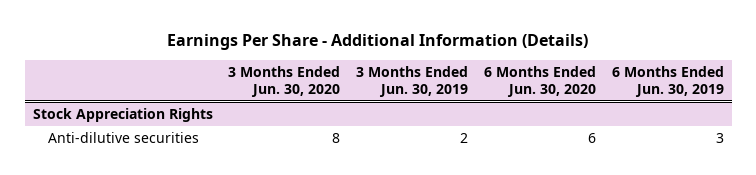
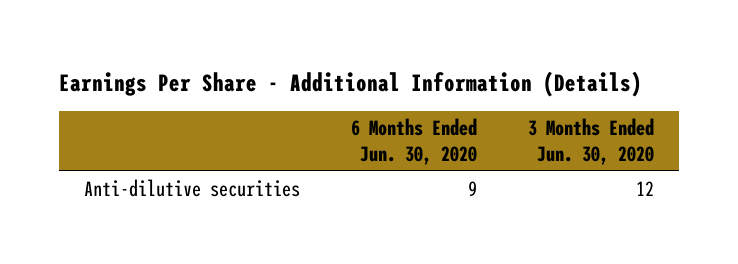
- | 3 Months Ended Jun. 30, 2020 | 3 Months Ended Jun. 30, 2019 | 6 Months Ended Jun. 30, 2020 | 6 Months Ended Jun. 30, 2019
+ | 6 Months Ended Jun. 30, 2020 | 3 Months Ended Jun. 30, 2020
- Stock Appreciation Rights
- Anti-dilutive securities | 8 | 2 | 6 | 3
+ Anti-dilutive securities | 9 | 12

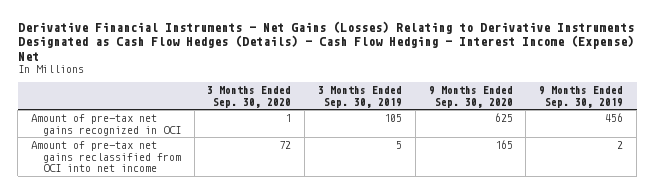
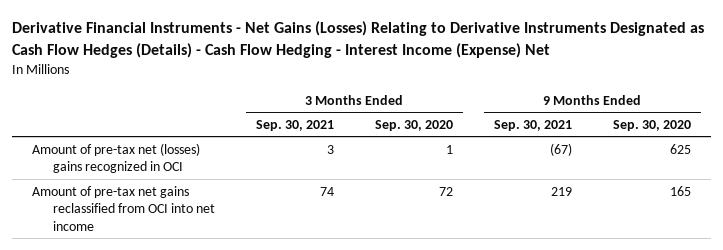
- | 3 Months Ended Sep. 30, 2020 | 3 Months Ended Sep. 30, 2019 | 9 Months Ended Sep. 30, 2020 | 9 Months Ended Sep. 30, 2019
+ | 3 Months Ended Sep. 30, 2021 | 3 Months Ended Sep. 30, 2020 | 9 Months Ended Sep. 30, 2021 | 9 Months Ended Sep. 30, 2020
- Amount of pre-tax net gains recognized in OCI | 1 | 105 | 625 | 456
+ Amount of pre-tax net (losses) gains recognized in OCI | 3 | 1 | (67) | 625

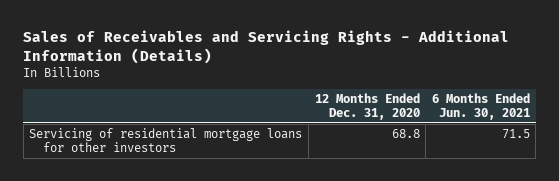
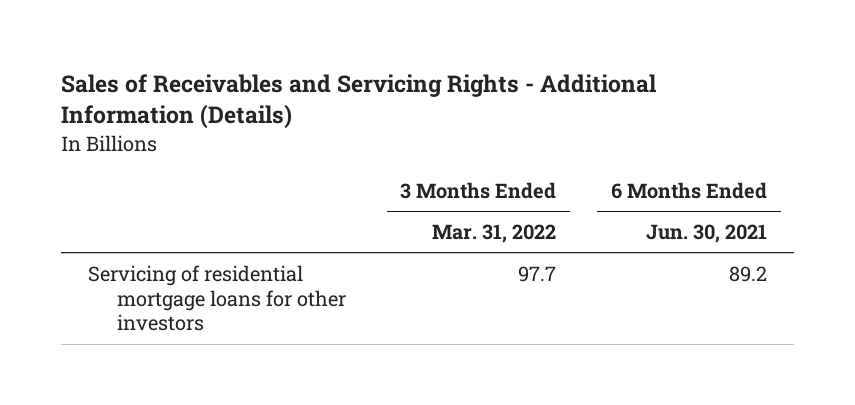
- | 12 Months Ended Dec. 31, 2020 | 6 Months Ended Jun. 30, 2021
+ | 3 Months Ended Mar. 31, 2022 | 6 Months Ended Jun. 30, 2021
- Servicing of residential mortgage loans for other investors | 68.8 | 71.5
+ Servicing of residential mortgage loans for other investors | 97.7 | 89.2

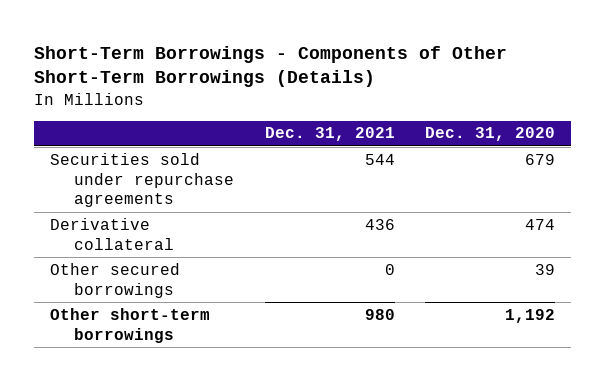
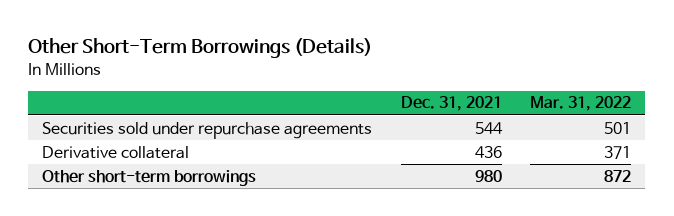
- Short-Term Borrowings - Components of Other Short-Term Borrowings (Details)
+ Other Short-Term Borrowings (Details)
- | Dec. 31, 2021 | Dec. 31, 2020
+ | Dec. 31, 2021 | Mar. 31, 2022
- Other secured borrowings | 0 | 39

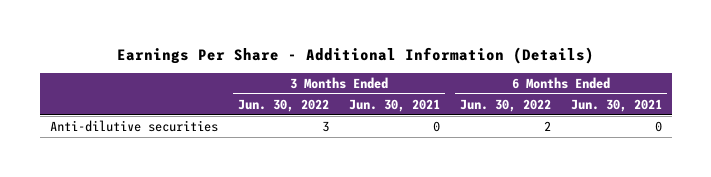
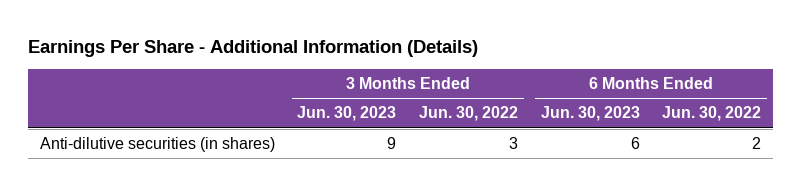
- | 3 Months Ended Jun. 30, 2022 | 3 Months Ended Jun. 30, 2021 | 6 Months Ended Jun. 30, 2022 | 6 Months Ended Jun. 30, 2021
+ | 3 Months Ended Jun. 30, 2023 | 3 Months Ended Jun. 30, 2022 | 6 Months Ended Jun. 30, 2023 | 6 Months Ended Jun. 30, 2022
- Anti-dilutive securities | 3 | 0 | 2 | 0
+ Anti-dilutive securities (in shares) | 9 | 3 | 6 | 2

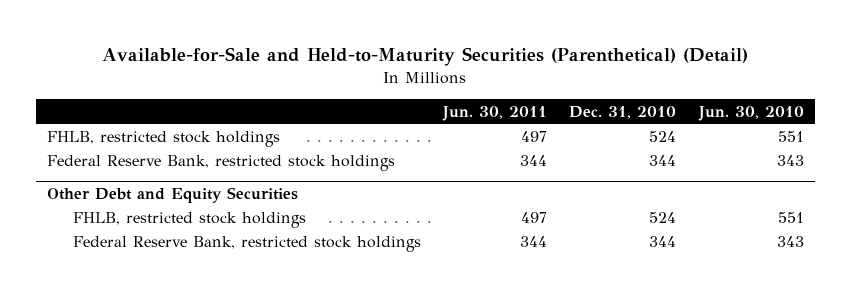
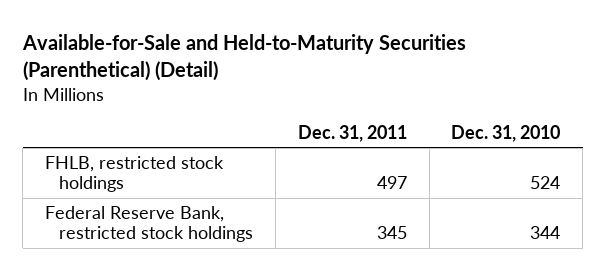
- | Jun. 30, 2011 | Dec. 31, 2010 | Jun. 30, 2010
+ | Dec. 31, 2011 | Dec. 31, 2010
- Other Debt and Equity Securities
- FHLB, restricted stock holdings | 497 | 524 | 551
- Federal Reserve Bank, restricted stock holdings | 344 | 344 | 343

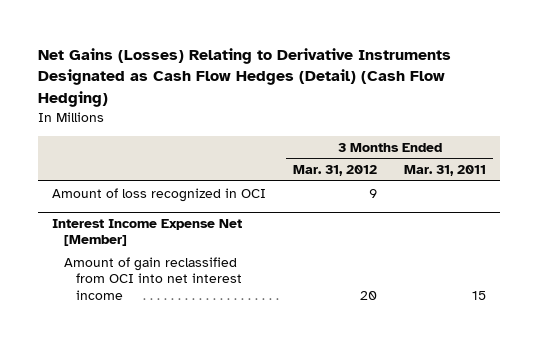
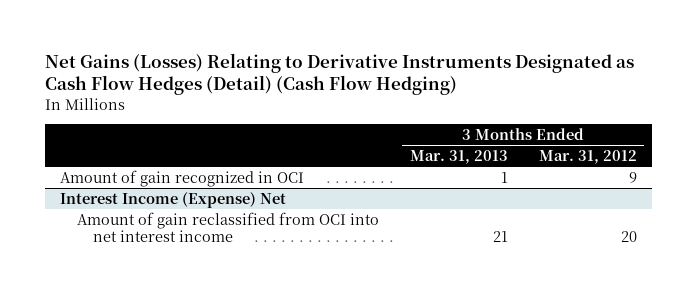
- | 3 Months Ended Mar. 31, 2012 | 3 Months Ended Mar. 31, 2011
+ | 3 Months Ended Mar. 31, 2013 | 3 Months Ended Mar. 31, 2012
- Amount of loss recognized in OCI | 9 |
- Interest Income Expense Net [Member]
+ Amount of gain recognized in OCI | 1 | 9
+ Interest Income (Expense) Net

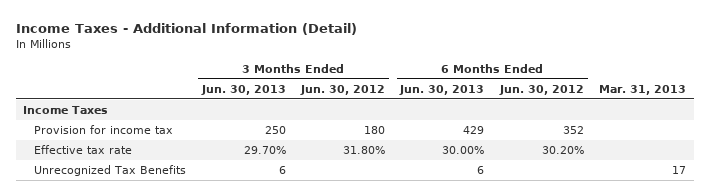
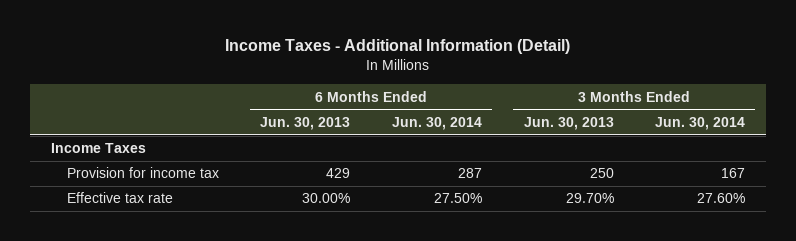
- | 3 Months Ended Jun. 30, 2013 | 3 Months Ended Jun. 30, 2012 | 6 Months Ended Jun. 30, 2013 | 6 Months Ended Jun. 30, 2012 | Mar. 31, 2013
+ | 6 Months Ended Jun. 30, 2013 | 6 Months Ended Jun. 30, 2014 | 3 Months Ended Jun. 30, 2013 | 3 Months Ended Jun. 30, 2014
- Unrecognized Tax Benefits | 6 | | 6 | | 17

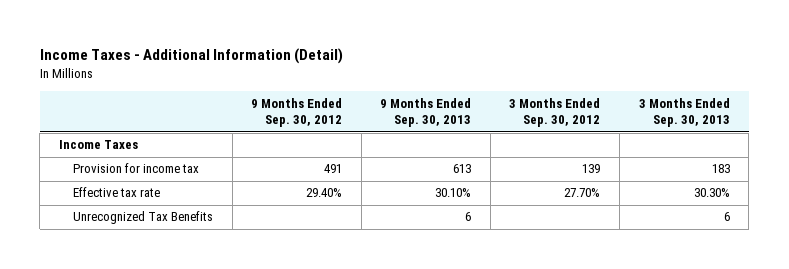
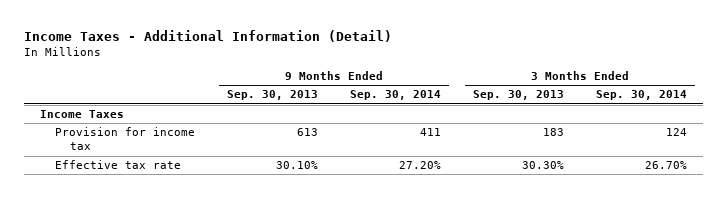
- | 9 Months Ended Sep. 30, 2012 | 9 Months Ended Sep. 30, 2013 | 3 Months Ended Sep. 30, 2012 | 3 Months Ended Sep. 30, 2013
+ | 9 Months Ended Sep. 30, 2013 | 9 Months Ended Sep. 30, 2014 | 3 Months Ended Sep. 30, 2013 | 3 Months Ended Sep. 30, 2014
- Unrecognized Tax Benefits | | 6 | | 6

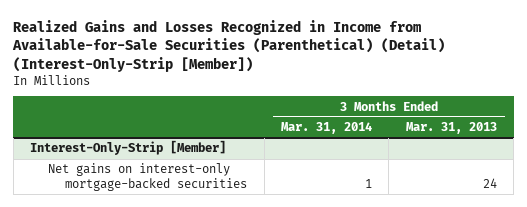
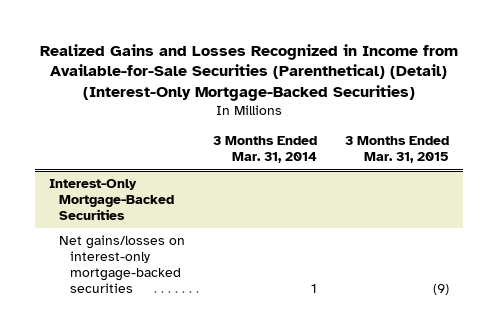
- Realized Gains and Losses Recognized in Income from Available-for-Sale Securities (Parenthetical) (Detail) (Interest-Only-Strip [Member])
+ Realized Gains and Losses Recognized in Income from Available-for-Sale Securities (Parenthetical) (Detail) (Interest-Only Mortgage-Backed Securities)
- | 3 Months Ended Mar. 31, 2014 | 3 Months Ended Mar. 31, 2013
+ | 3 Months Ended Mar. 31, 2014 | 3 Months Ended Mar. 31, 2015
- Interest-Only-Strip [Member]
- Net gains on interest-only mortgage-backed securities | 1 | 24
+ Interest-Only Mortgage-Backed Securities
+ Net gains/losses on interest-only mortgage-backed securities | 1 | (9)

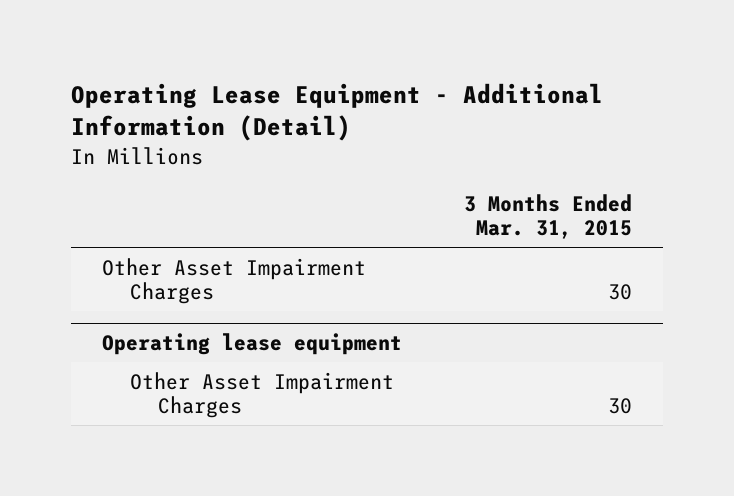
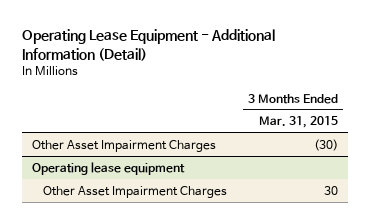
- Other Asset Impairment Charges | 30
+ Other Asset Impairment Charges | (30)

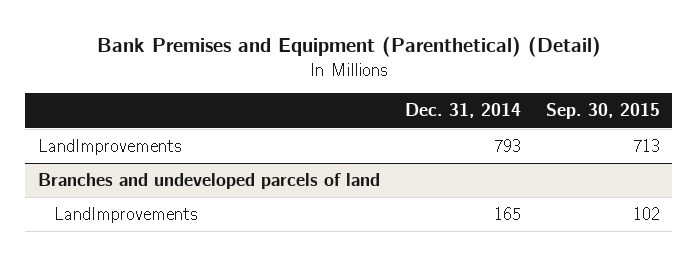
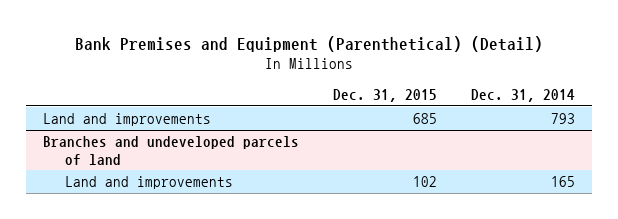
- | Dec. 31, 2014 | Sep. 30, 2015
+ | Dec. 31, 2015 | Dec. 31, 2014
- LandImprovements | 793 | 713
+ Land and improvements | 685 | 793
@ Branches and undeveloped parcels of land
- LandImprovements | 165 | 102
+ Land and improvements | 102 | 165

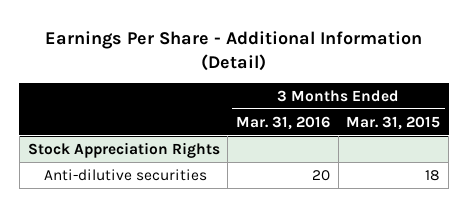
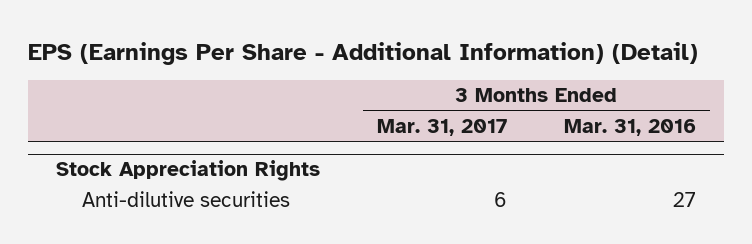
- Earnings Per Share - Additional Information (Detail)
+ EPS (Earnings Per Share - Additional Information) (Detail)
- | 3 Months Ended Mar. 31, 2016 | 3 Months Ended Mar. 31, 2015
+ | 3 Months Ended Mar. 31, 2017 | 3 Months Ended Mar. 31, 2016
@ Stock Appreciation Rights
- Anti-dilutive securities | 20 | 18
+ Anti-dilutive securities | 6 | 27

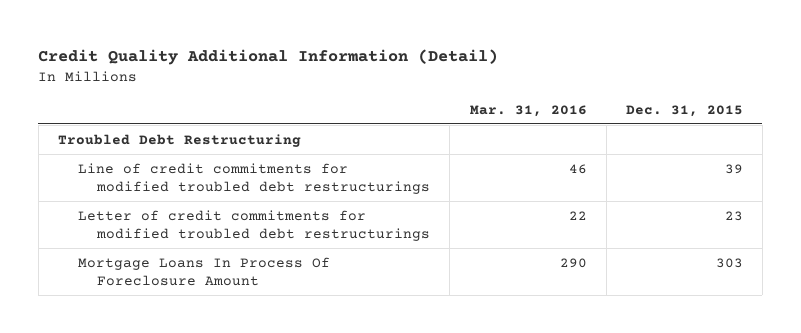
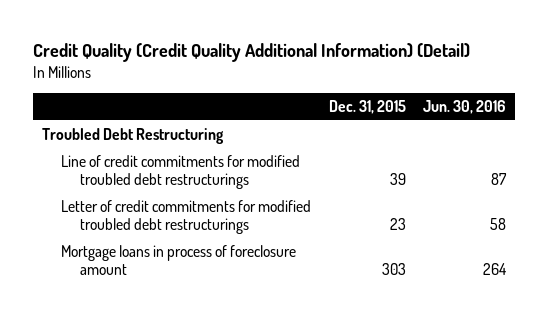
- Credit Quality Additional Information (Detail)
+ Credit Quality (Credit Quality Additional Information) (Detail)
- | Mar. 31, 2016 | Dec. 31, 2015
+ | Dec. 31, 2015 | Jun. 30, 2016
- Mortgage Loans In Process Of Foreclosure Amount | 290 | 303
+ Mortgage loans in process of foreclosure amount | 303 | 264

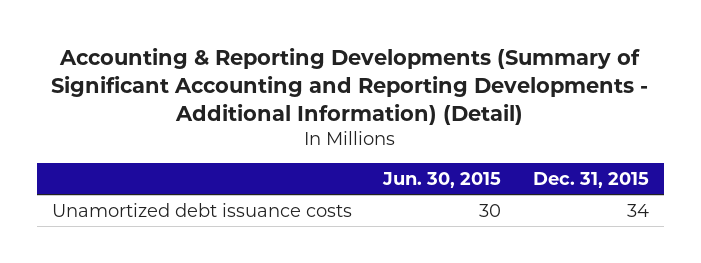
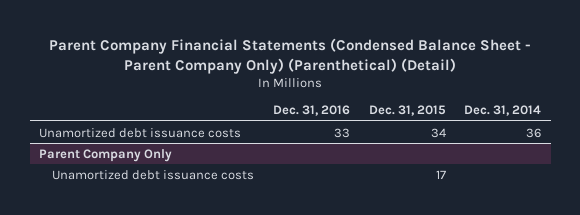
- Accounting & Reporting Developments (Summary of Significant Accounting and Reporting Developments - Additional Information) (Detail)
+ Parent Company Financial Statements (Condensed Balance Sheet - Parent Company Only) (Parenthetical) (Detail)
- | Jun. 30, 2015 | Dec. 31, 2015
+ | Dec. 31, 2016 | Dec. 31, 2015 | Dec. 31, 2014
+ Parent Company Only
+ Unamortized debt issuance costs | | 17 |

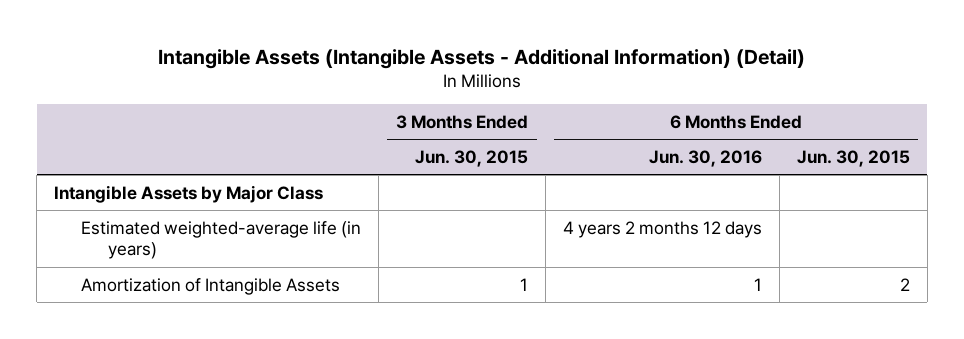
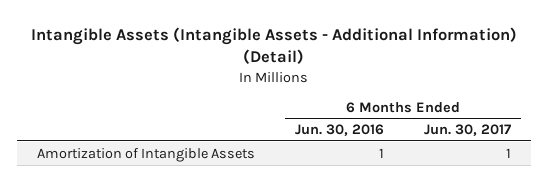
- | 3 Months Ended Jun. 30, 2015 | 6 Months Ended Jun. 30, 2016 | 6 Months Ended Jun. 30, 2015
+ | 6 Months Ended Jun. 30, 2016 | 6 Months Ended Jun. 30, 2017
- Intangible Assets by Major Class
- Estimated weighted-average life (in years) | | 4 years 2 months 12 days |

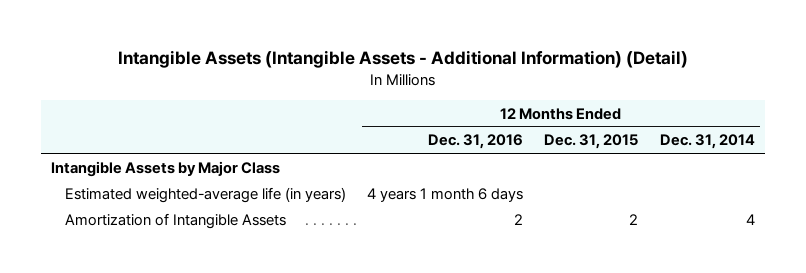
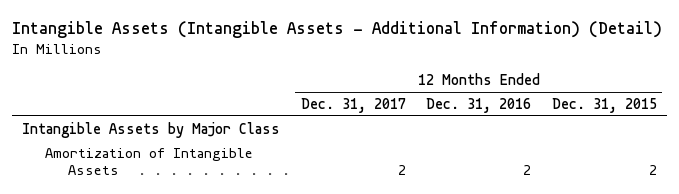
- | 12 Months Ended Dec. 31, 2016 | 12 Months Ended Dec. 31, 2015 | 12 Months Ended Dec. 31, 2014
+ | 12 Months Ended Dec. 31, 2017 | 12 Months Ended Dec. 31, 2016 | 12 Months Ended Dec. 31, 2015
- Estimated weighted-average life (in years) | 4 years 1 month 6 days | |

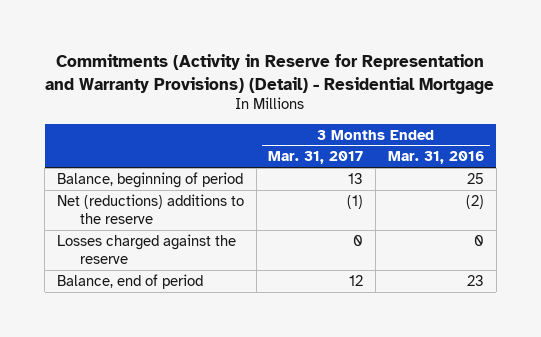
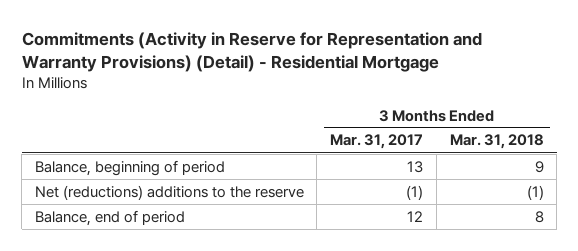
- | 3 Months Ended Mar. 31, 2017 | 3 Months Ended Mar. 31, 2016
+ | 3 Months Ended Mar. 31, 2017 | 3 Months Ended Mar. 31, 2018
- Losses charged against the reserve | 0 | 0

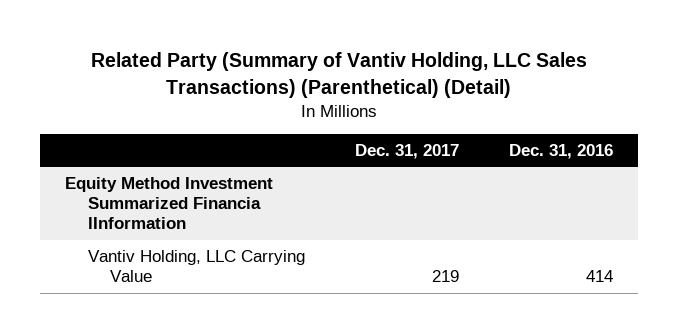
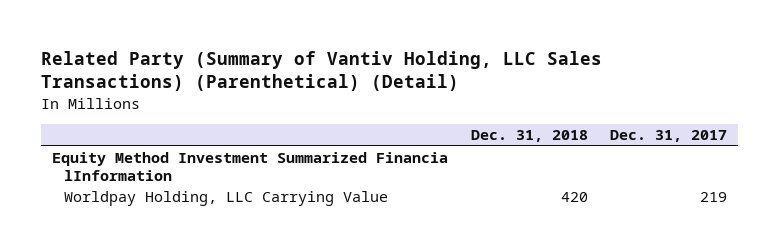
- | Dec. 31, 2017 | Dec. 31, 2016
+ | Dec. 31, 2018 | Dec. 31, 2017
- Vantiv Holding, LLC Carrying Value | 219 | 414
+ Worldpay Holding, LLC Carrying Value | 420 | 219

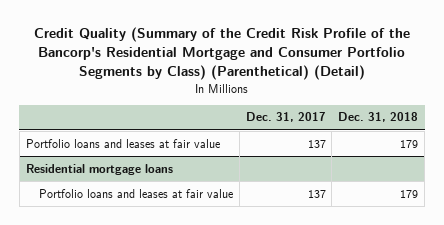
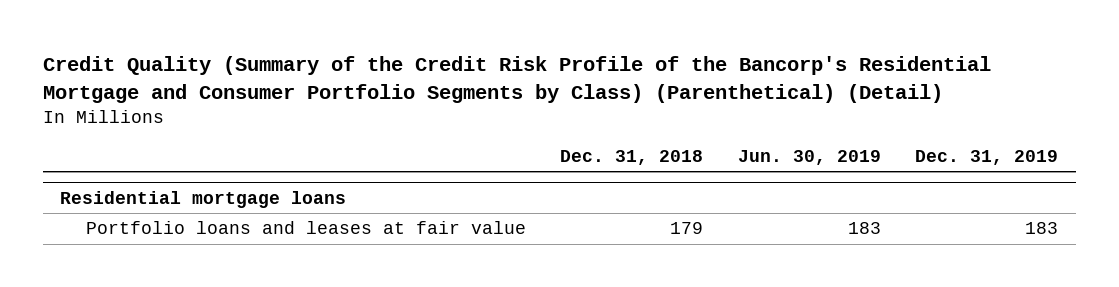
- | Dec. 31, 2017 | Dec. 31, 2018
+ | Dec. 31, 2018 | Jun. 30, 2019 | Dec. 31, 2019
- Portfolio loans and leases at fair value | 137 | 179

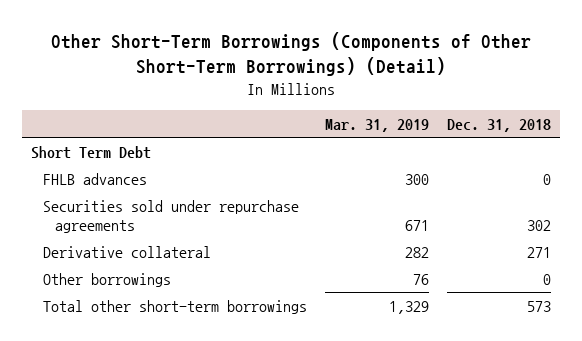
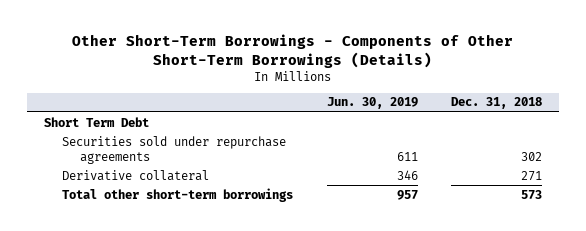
- Other Short-Term Borrowings (Components of Other Short-Term Borrowings) (Detail)
+ Other Short-Term Borrowings - Components of Other Short-Term Borrowings (Details)
- | Mar. 31, 2019 | Dec. 31, 2018
+ | Jun. 30, 2019 | Dec. 31, 2018
- FHLB advances | 300 | 0
- Other borrowings | 76 | 0

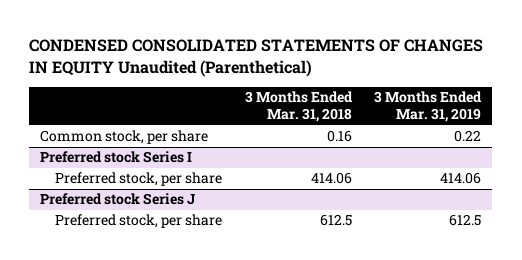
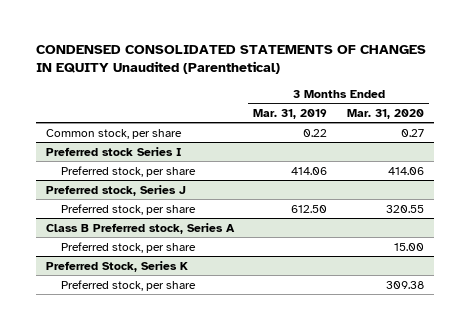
- | 3 Months Ended Mar. 31, 2018 | 3 Months Ended Mar. 31, 2019
+ | 3 Months Ended Mar. 31, 2019 | 3 Months Ended Mar. 31, 2020
- Preferred stock Series J
- Preferred stock, per share | 612.5 | 612.5
+ Preferred stock, Series J
+ Preferred stock, per share | 612.50 | 320.55
+ Class B Preferred stock, Series A
+ Preferred stock, per share | | 15.00
+ Preferred Stock, Series K
+ Preferred stock, per share | | 309.38

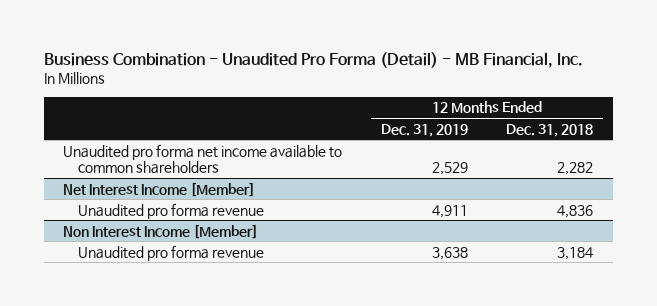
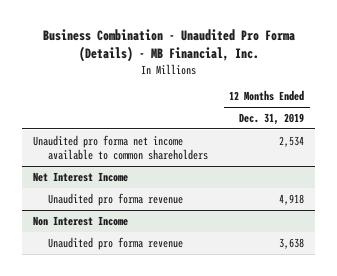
- Business Combination - Unaudited Pro Forma (Detail) - MB Financial, Inc.
+ Business Combination - Unaudited Pro Forma (Details) - MB Financial, Inc.
- | 12 Months Ended Dec. 31, 2019 | 12 Months Ended Dec. 31, 2018
+ | 12 Months Ended Dec. 31, 2019
- Unaudited pro forma net income available to common shareholders | 2,529 | 2,282
- Net Interest Income [Member]
- Unaudited pro forma revenue | 4,911 | 4,836
- Non Interest Income [Member]
+ Unaudited pro forma net income available to common shareholders | 2,534
+ Net Interest Income
+ Unaudited pro forma revenue | 4,918
+ Non Interest Income

